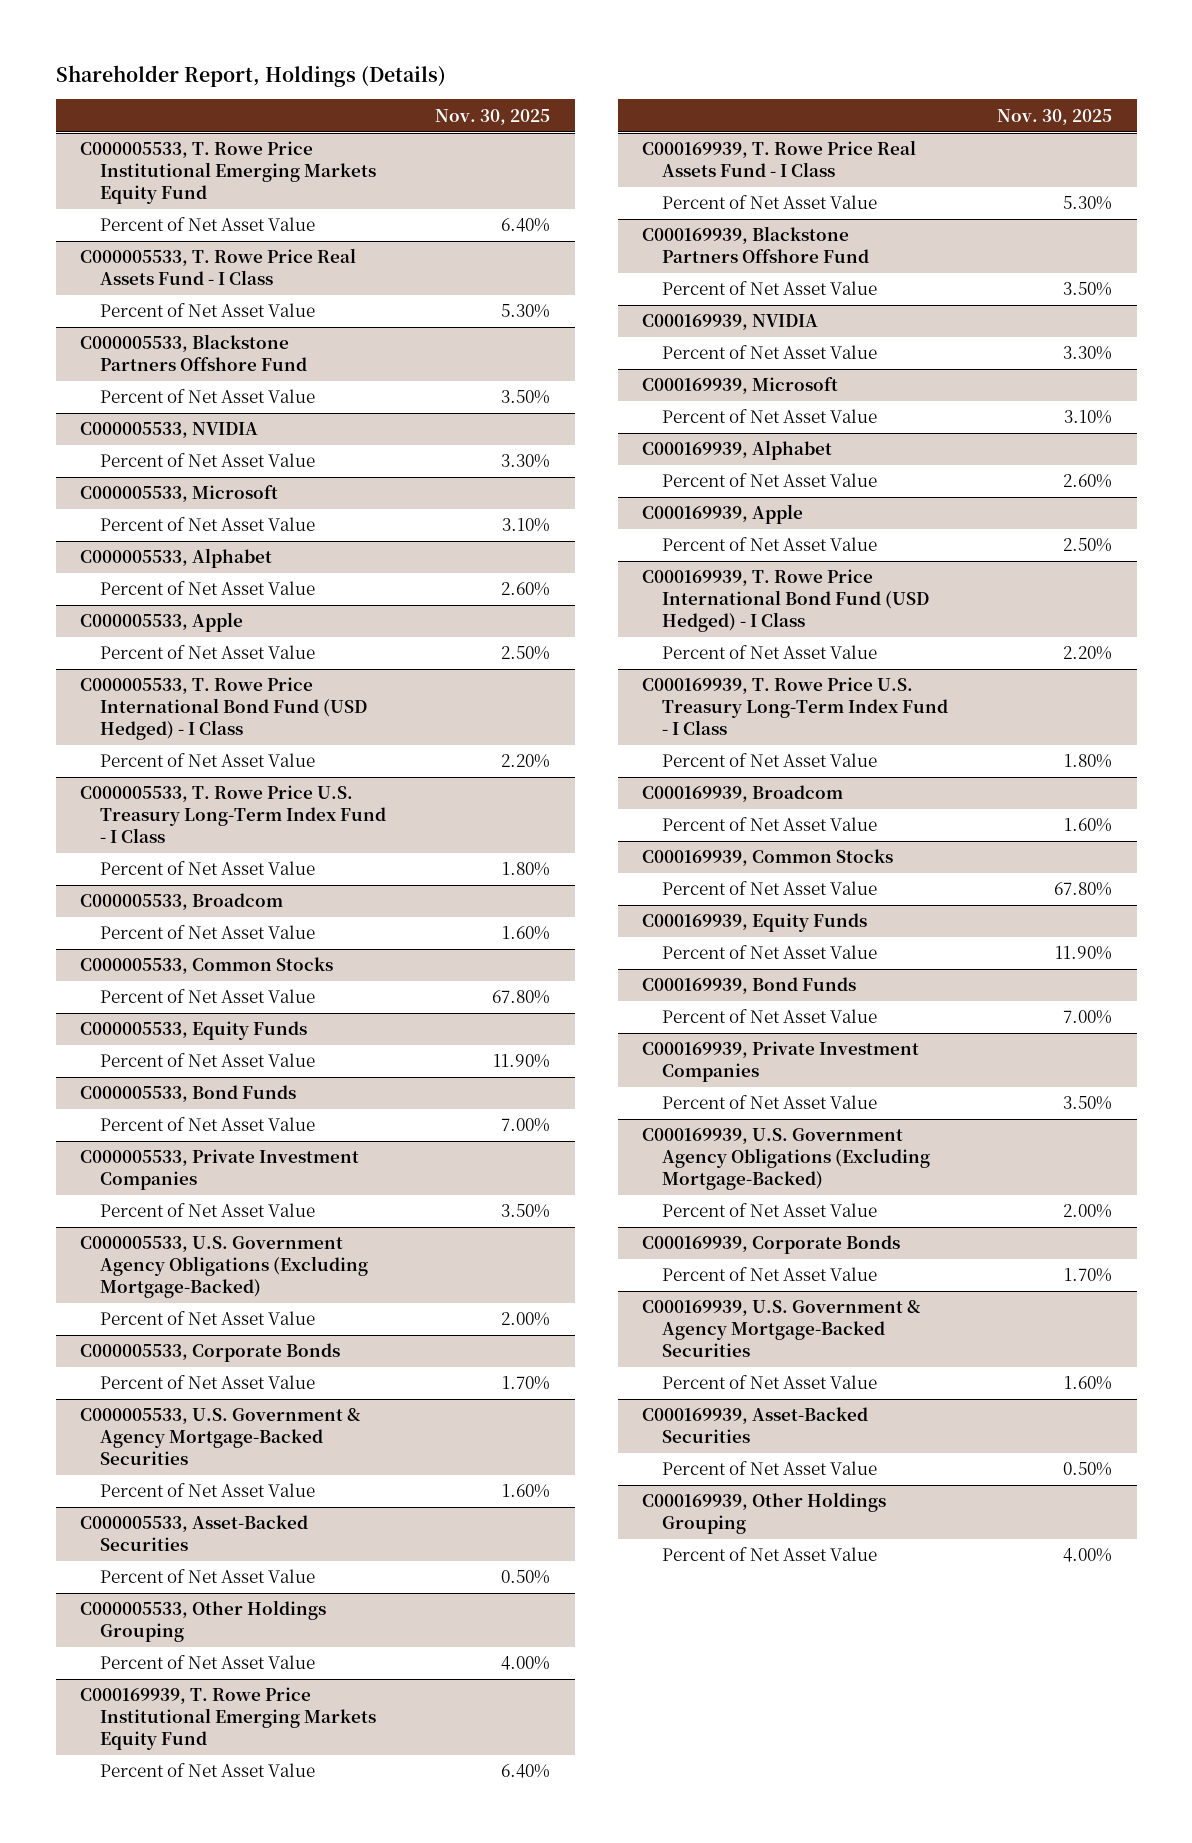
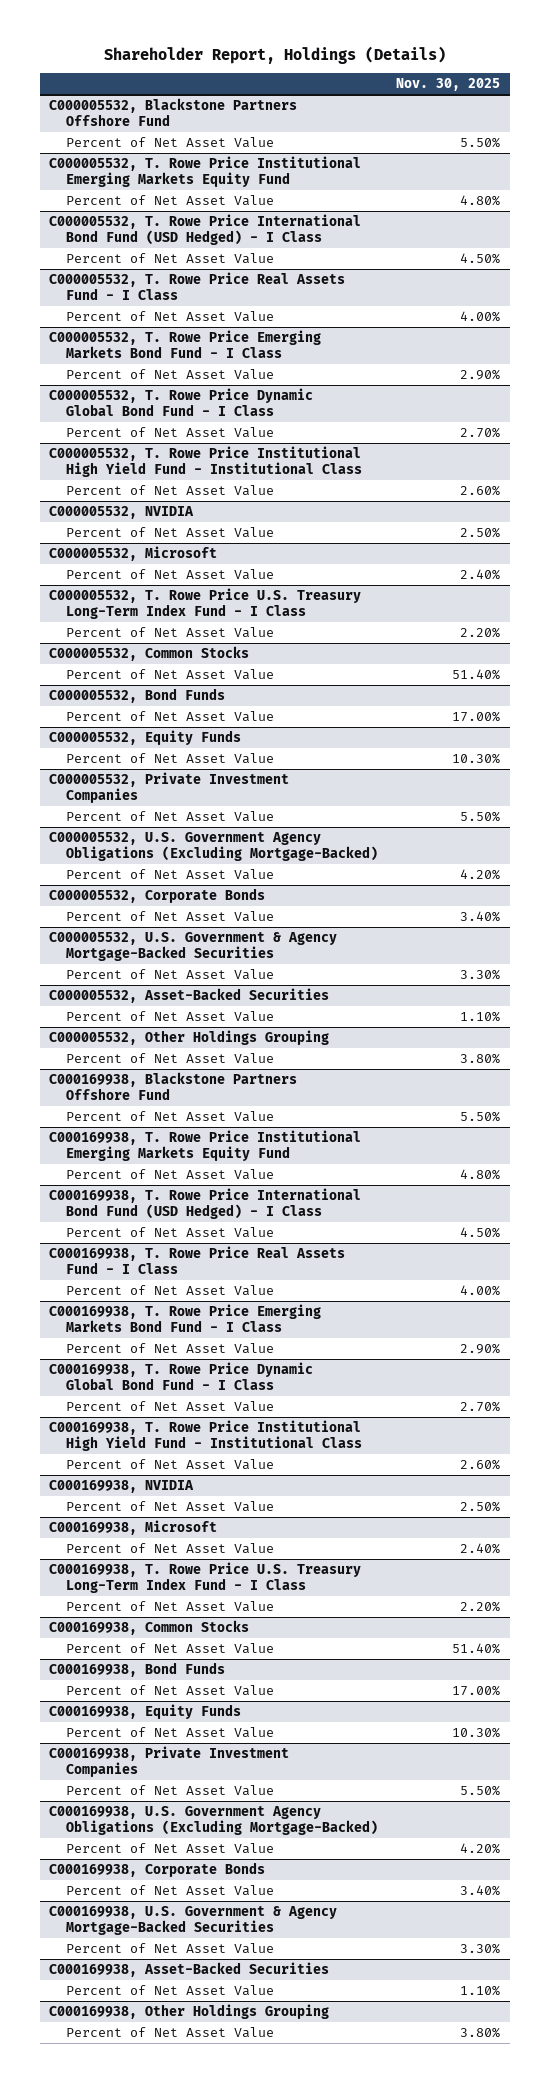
- C000005533, T. Rowe Price Institutional Emerging Markets Equity Fund
- Percent of Net Asset Value | 6.40%
- C000005533, T. Rowe Price Real Assets Fund - I Class
- Percent of Net Asset Value | 5.30%
- C000005533, Blackstone Partners Offshore Fund
- Percent of Net Asset Value | 3.50%
- C000005533, NVIDIA
- Percent of Net Asset Value | 3.30%
- C000005533, Microsoft
- Percent of Net Asset Value | 3.10%
- C000005533, Alphabet
+ C000005532, Blackstone Partners Offshore Fund
+ Percent of Net Asset Value | 5.50%
+ C000005532, T. Rowe Price Institutional Emerging Markets Equity Fund
+ Percent of Net Asset Value | 4.80%
+ C000005532, T. Rowe Price International Bond Fund (USD Hedged) - I Class
+ Percent of Net Asset Value | 4.50%
+ C000005532, T. Rowe Price Real Assets Fund - I Class
+ Percent of Net Asset Value | 4.00%
+ C000005532, T. Rowe Price Emerging Markets Bond Fund - I Class
+ Percent of Net Asset Value | 2.90%
+ C000005532, T. Rowe Price Dynamic Global Bond Fund - I Class
+ Percent of Net Asset Value | 2.70%
+ C000005532, T. Rowe Price Institutional High Yield Fund - Institutional Class
- C000005533, Apple
+ C000005532, NVIDIA
- C000005533, T. Rowe Price International Bond Fund (USD Hedged) - I Class
+ C000005532, Microsoft
+ Percent of Net Asset Value | 2.40%
+ C000005532, T. Rowe Price U.S. Treasury Long-Term Index Fund - I Class
- C000005533, T. Rowe Price U.S. Treasury Long-Term Index Fund - I Class
- Percent of Net Asset Value | 1.80%
- C000005533, Broadcom
- Percent of Net Asset Value | 1.60%
- C000005533, Common Stocks
- Percent of Net Asset Value | 67.80%
- C000005533, Equity Funds
- Percent of Net Asset Value | 11.90%
- C000005533, Bond Funds
- Percent of Net Asset Value | 7.00%
- C000005533, Private Investment Companies
- Percent of Net Asset Value | 3.50%
- C000005533, U.S. Government Agency Obligations (Excluding Mortgage-Backed)
- Percent of Net Asset Value | 2.00%
- C000005533, Corporate Bonds
- Percent of Net Asset Value | 1.70%
- C000005533, U.S. Government & Agency Mortgage-Backed Securities
- Percent of Net Asset Value | 1.60%
- C000005533, Asset-Backed Securities
- Percent of Net Asset Value | 0.50%
- C000005533, Other Holdings Grouping
- Percent of Net Asset Value | 4.00%
- C000169939, T. Rowe Price Institutional Emerging Markets Equity Fund
- Percent of Net Asset Value | 6.40%
- C000169939, T. Rowe Price Real Assets Fund - I Class
- Percent of Net Asset Value | 5.30%
- C000169939, Blackstone Partners Offshore Fund
- Percent of Net Asset Value | 3.50%
- C000169939, NVIDIA
+ C000005532, Common Stocks
+ Percent of Net Asset Value | 51.40%
+ C000005532, Bond Funds
+ Percent of Net Asset Value | 17.00%
+ C000005532, Equity Funds
+ Percent of Net Asset Value | 10.30%
+ C000005532, Private Investment Companies
+ Percent of Net Asset Value | 5.50%
+ C000005532, U.S. Government Agency Obligations (Excluding Mortgage-Backed)
+ Percent of Net Asset Value | 4.20%
+ C000005532, Corporate Bonds
+ Percent of Net Asset Value | 3.40%
+ C000005532, U.S. Government & Agency Mortgage-Backed Securities
- C000169939, Microsoft
- Percent of Net Asset Value | 3.10%
- C000169939, Alphabet
+ C000005532, Asset-Backed Securities
+ Percent of Net Asset Value | 1.10%
+ C000005532, Other Holdings Grouping
+ Percent of Net Asset Value | 3.80%
+ C000169938, Blackstone Partners Offshore Fund
+ Percent of Net Asset Value | 5.50%
+ C000169938, T. Rowe Price Institutional Emerging Markets Equity Fund
+ Percent of Net Asset Value | 4.80%
+ C000169938, T. Rowe Price International Bond Fund (USD Hedged) - I Class
+ Percent of Net Asset Value | 4.50%
+ C000169938, T. Rowe Price Real Assets Fund - I Class
+ Percent of Net Asset Value | 4.00%
+ C000169938, T. Rowe Price Emerging Markets Bond Fund - I Class
+ Percent of Net Asset Value | 2.90%
+ C000169938, T. Rowe Price Dynamic Global Bond Fund - I Class
+ Percent of Net Asset Value | 2.70%
+ C000169938, T. Rowe Price Institutional High Yield Fund - Institutional Class
- C000169939, Apple
+ C000169938, NVIDIA
- C000169939, T. Rowe Price International Bond Fund (USD Hedged) - I Class
+ C000169938, Microsoft
+ Percent of Net Asset Value | 2.40%
+ C000169938, T. Rowe Price U.S. Treasury Long-Term Index Fund - I Class
- C000169939, T. Rowe Price U.S. Treasury Long-Term Index Fund - I Class
- Percent of Net Asset Value | 1.80%
- C000169939, Broadcom
- Percent of Net Asset Value | 1.60%
- C000169939, Common Stocks
- Percent of Net Asset Value | 67.80%
- C000169939, Equity Funds
- Percent of Net Asset Value | 11.90%
- C000169939, Bond Funds
- Percent of Net Asset Value | 7.00%
- C000169939, Private Investment Companies
- Percent of Net Asset Value | 3.50%
- C000169939, U.S. Government Agency Obligations (Excluding Mortgage-Backed)
- Percent of Net Asset Value | 2.00%
- C000169939, Corporate Bonds
- Percent of Net Asset Value | 1.70%
- C000169939, U.S. Government & Agency Mortgage-Backed Securities
- Percent of Net Asset Value | 1.60%
- C000169939, Asset-Backed Securities
- Percent of Net Asset Value | 0.50%
- C000169939, Other Holdings Grouping
- Percent of Net Asset Value | 4.00%
+ C000169938, Common Stocks
+ Percent of Net Asset Value | 51.40%
+ C000169938, Bond Funds
+ Percent of Net Asset Value | 17.00%
+ C000169938, Equity Funds
+ Percent of Net Asset Value | 10.30%
+ C000169938, Private Investment Companies
+ Percent of Net Asset Value | 5.50%
+ C000169938, U.S. Government Agency Obligations (Excluding Mortgage-Backed)
+ Percent of Net Asset Value | 4.20%
+ C000169938, Corporate Bonds
+ Percent of Net Asset Value | 3.40%
+ C000169938, U.S. Government & Agency Mortgage-Backed Securities
+ Percent of Net Asset Value | 3.30%
+ C000169938, Asset-Backed Securities
+ Percent of Net Asset Value | 1.10%
+ C000169938, Other Holdings Grouping
+ Percent of Net Asset Value | 3.80%

